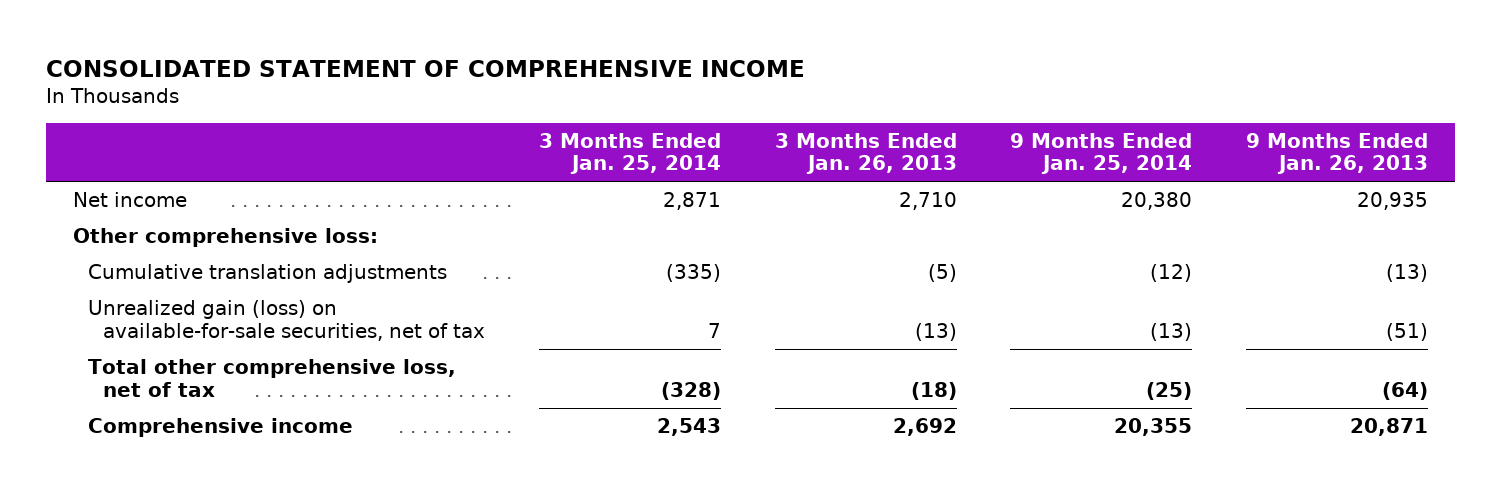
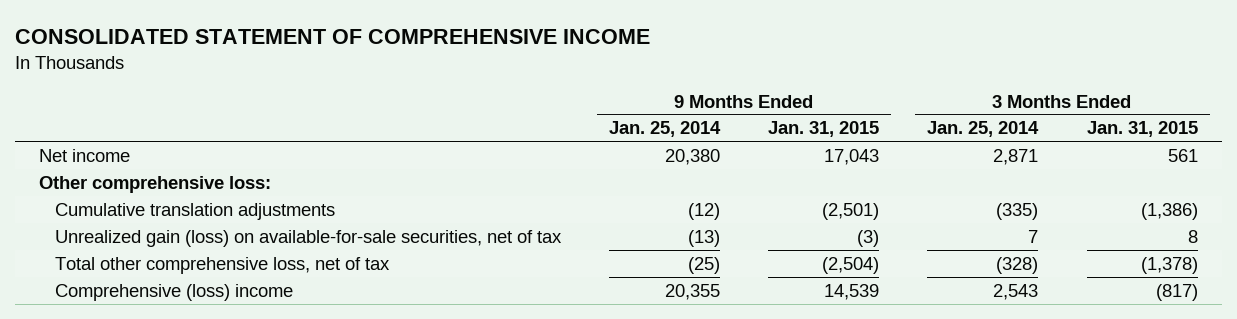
- | 3 Months Ended Jan. 25, 2014 | 3 Months Ended Jan. 26, 2013 | 9 Months Ended Jan. 25, 2014 | 9 Months Ended Jan. 26, 2013
+ | 9 Months Ended Jan. 25, 2014 | 9 Months Ended Jan. 31, 2015 | 3 Months Ended Jan. 25, 2014 | 3 Months Ended Jan. 31, 2015
- Comprehensive income | 2,543 | 2,692 | 20,355 | 20,871
+ Comprehensive (loss) income | 20,355 | 14,539 | 2,543 | (817)

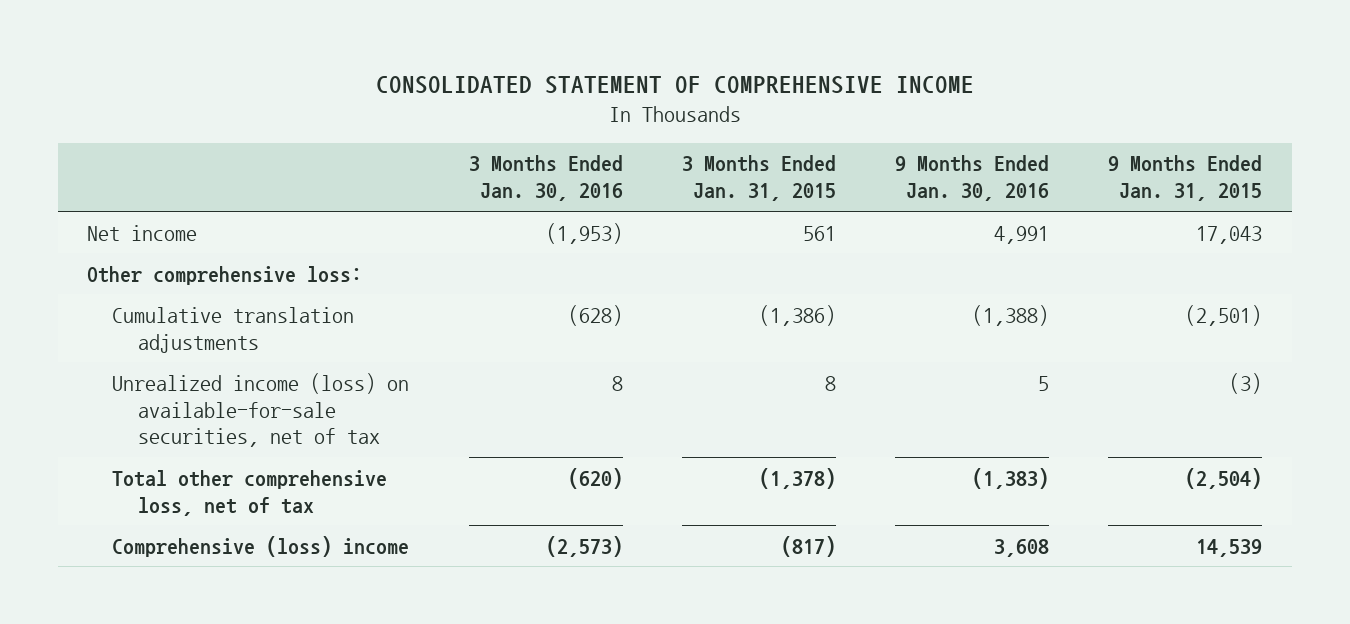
- | 9 Months Ended Jan. 25, 2014 | 9 Months Ended Jan. 31, 2015 | 3 Months Ended Jan. 25, 2014 | 3 Months Ended Jan. 31, 2015
+ | 3 Months Ended Jan. 30, 2016 | 3 Months Ended Jan. 31, 2015 | 9 Months Ended Jan. 30, 2016 | 9 Months Ended Jan. 31, 2015
- Unrealized gain (loss) on available-for-sale securities, net of tax | (13) | (3) | 7 | 8
+ Unrealized income (loss) on available-for-sale securities, net of tax | 8 | 8 | 5 | (3)

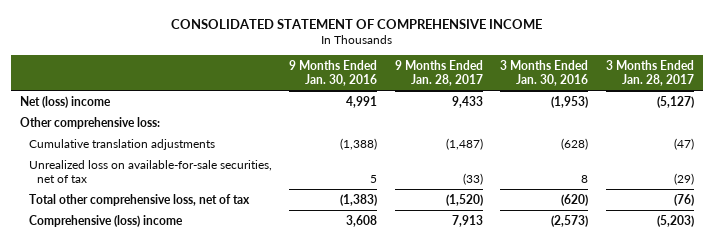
- | 3 Months Ended Jan. 30, 2016 | 3 Months Ended Jan. 31, 2015 | 9 Months Ended Jan. 30, 2016 | 9 Months Ended Jan. 31, 2015
+ | 9 Months Ended Jan. 30, 2016 | 9 Months Ended Jan. 28, 2017 | 3 Months Ended Jan. 30, 2016 | 3 Months Ended Jan. 28, 2017
- Net income | (1,953) | 561 | 4,991 | 17,043
+ Net (loss) income | 4,991 | 9,433 | (1,953) | (5,127)
- Unrealized income (loss) on available-for-sale securities, net of tax | 8 | 8 | 5 | (3)
+ Unrealized loss on available-for-sale securities, net of tax | 5 | (33) | 8 | (29)

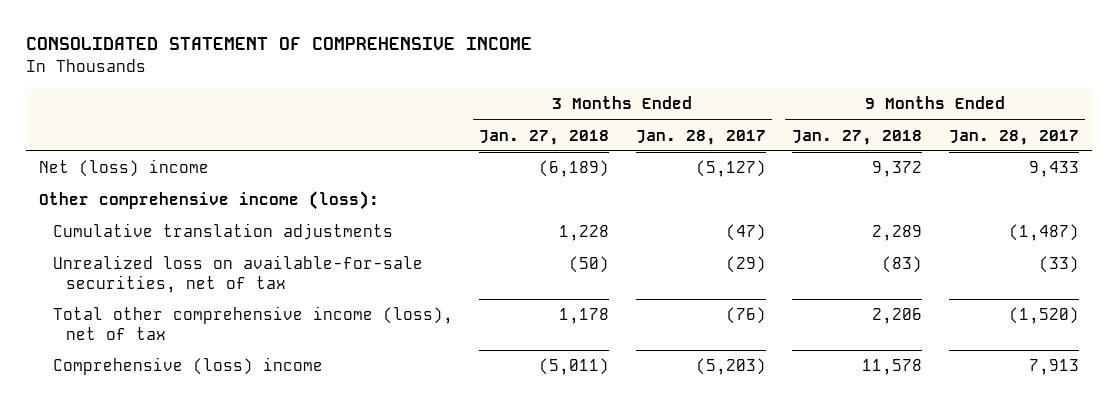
- | 9 Months Ended Jan. 30, 2016 | 9 Months Ended Jan. 28, 2017 | 3 Months Ended Jan. 30, 2016 | 3 Months Ended Jan. 28, 2017
+ | 3 Months Ended Jan. 27, 2018 | 3 Months Ended Jan. 28, 2017 | 9 Months Ended Jan. 27, 2018 | 9 Months Ended Jan. 28, 2017
- Other comprehensive loss:
+ Other comprehensive income (loss):
- Total other comprehensive loss, net of tax | (1,383) | (1,520) | (620) | (76)
+ Total other comprehensive income (loss), net of tax | 1,178 | (76) | 2,206 | (1,520)

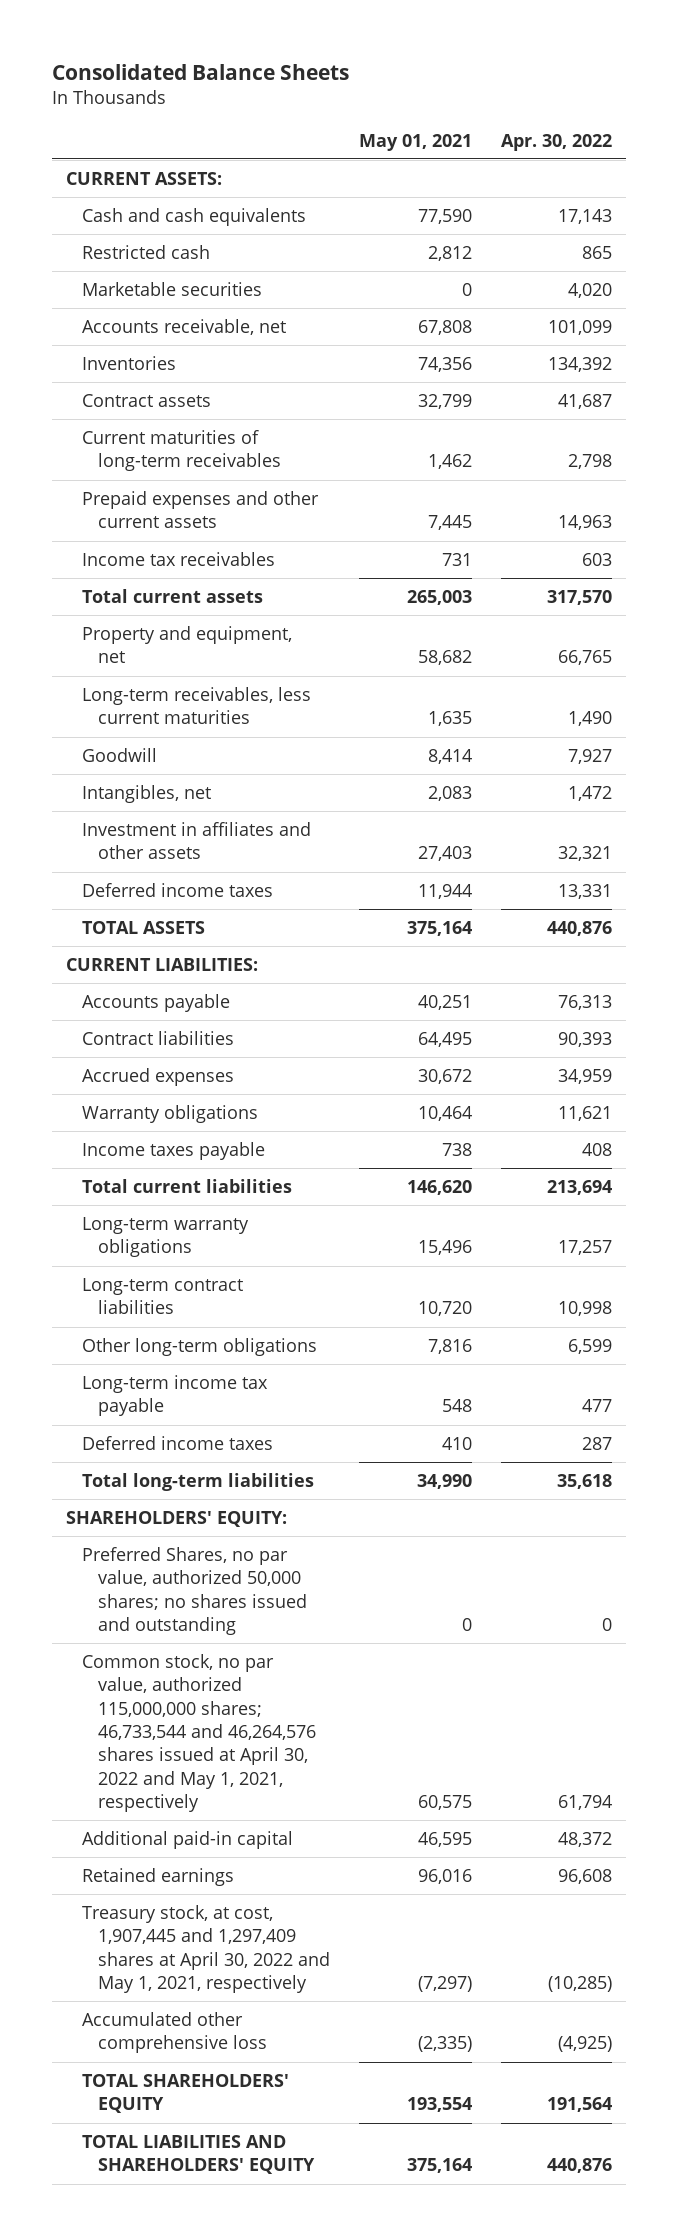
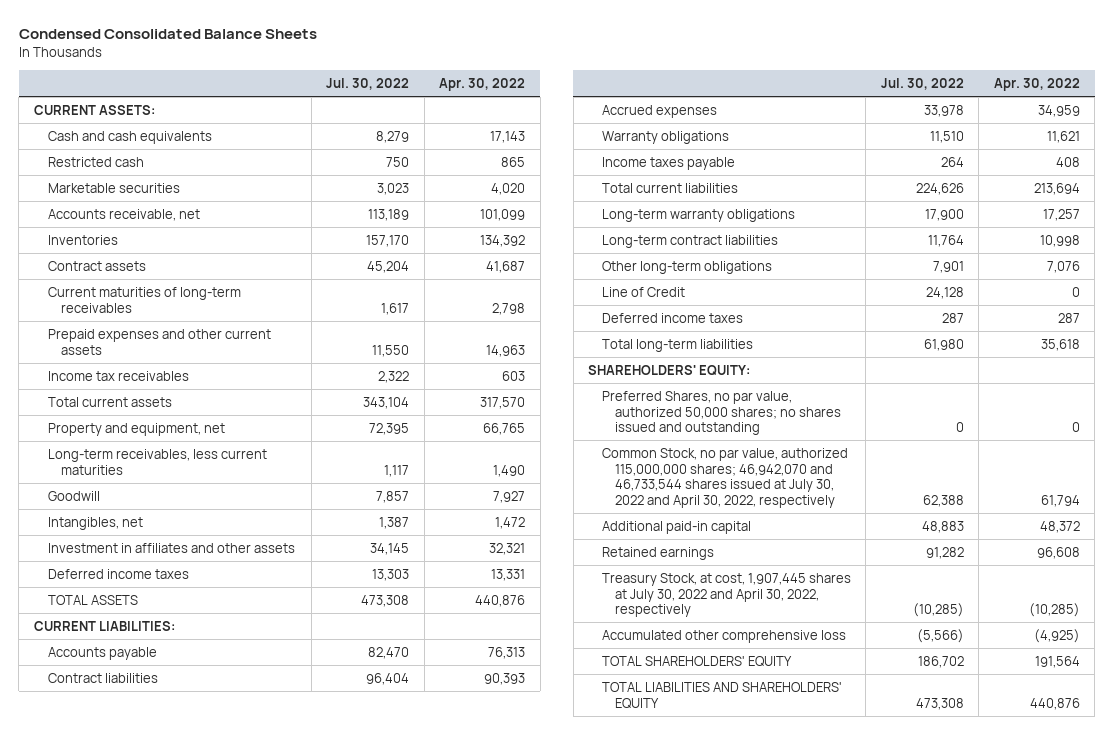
- Consolidated Balance Sheets
+ Condensed Consolidated Balance Sheets
- | May 01, 2021 | Apr. 30, 2022
+ | Jul. 30, 2022 | Apr. 30, 2022
- Other long-term obligations | 7,816 | 6,599
- Long-term income tax payable | 548 | 477
+ Other long-term obligations | 7,901 | 7,076
+ Line of Credit | 24,128 | 0
- Common stock, no par value, authorized 115,000,000 shares; 46,733,544 and 46,264,576 shares issued at April 30, 2022 and May 1, 2021, respectively | 60,575 | 61,794
+ Common Stock, no par value, authorized 115,000,000 shares; 46,942,070 and 46,733,544 shares issued at July 30, 2022 and April 30, 2022, respectively | 62,388 | 61,794
- Treasury stock, at cost, 1,907,445 and 1,297,409 shares at April 30, 2022 and May 1, 2021, respectively | (7,297) | (10,285)
+ Treasury Stock, at cost, 1,907,445 shares at July 30, 2022 and April 30, 2022, respectively | (10,285) | (10,285)

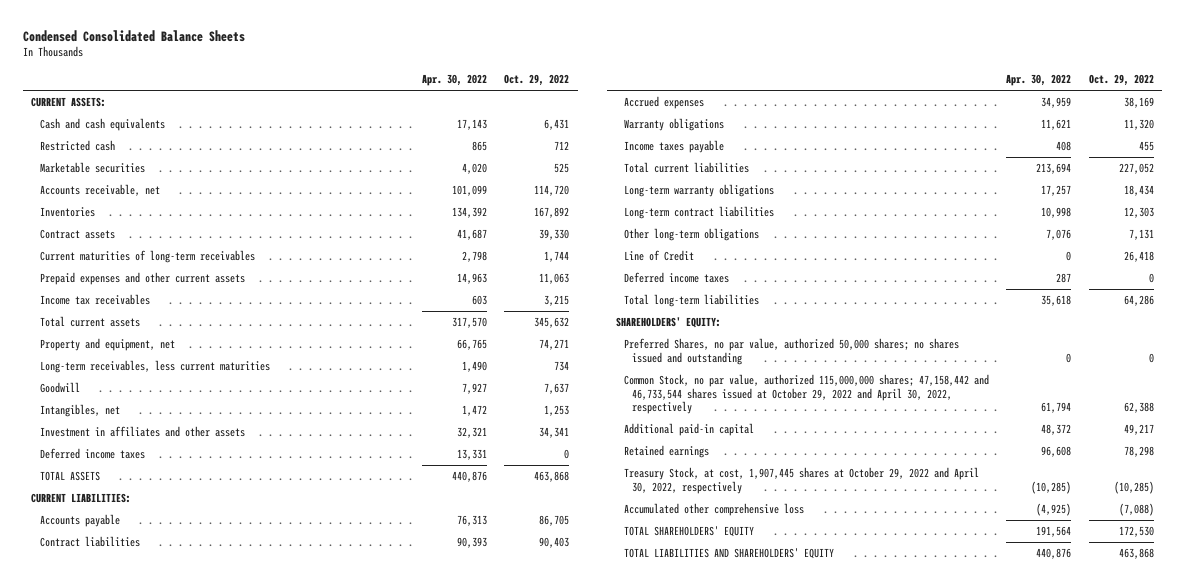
- | Jul. 30, 2022 | Apr. 30, 2022
+ | Apr. 30, 2022 | Oct. 29, 2022
- Common Stock, no par value, authorized 115,000,000 shares; 46,942,070 and 46,733,544 shares issued at July 30, 2022 and April 30, 2022, respectively | 62,388 | 61,794
+ Common Stock, no par value, authorized 115,000,000 shares; 47,158,442 and 46,733,544 shares issued at October 29, 2022 and April 30, 2022, respectively | 61,794 | 62,388
- Treasury Stock, at cost, 1,907,445 shares at July 30, 2022 and April 30, 2022, respectively | (10,285) | (10,285)
+ Treasury Stock, at cost, 1,907,445 shares at October 29, 2022 and April 30, 2022, respectively | (10,285) | (10,285)

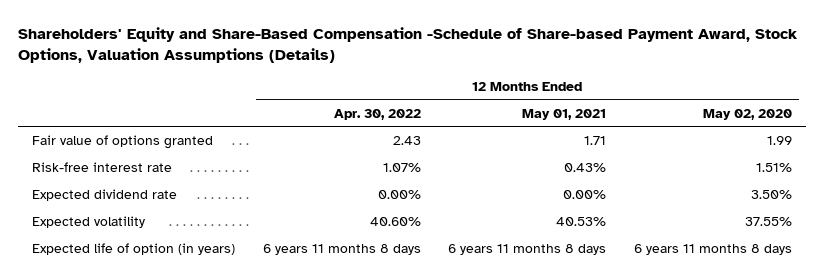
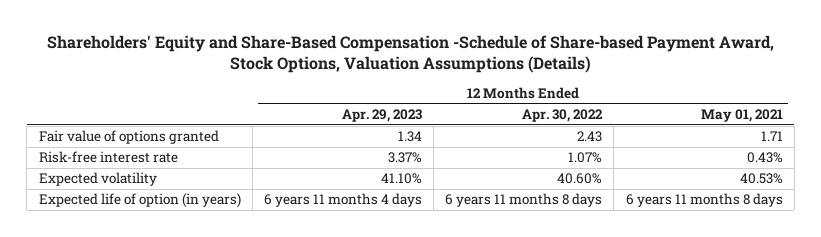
- | 12 Months Ended Apr. 30, 2022 | 12 Months Ended May 01, 2021 | 12 Months Ended May 02, 2020
+ | 12 Months Ended Apr. 29, 2023 | 12 Months Ended Apr. 30, 2022 | 12 Months Ended May 01, 2021
- Expected dividend rate | 0.00% | 0.00% | 3.50%

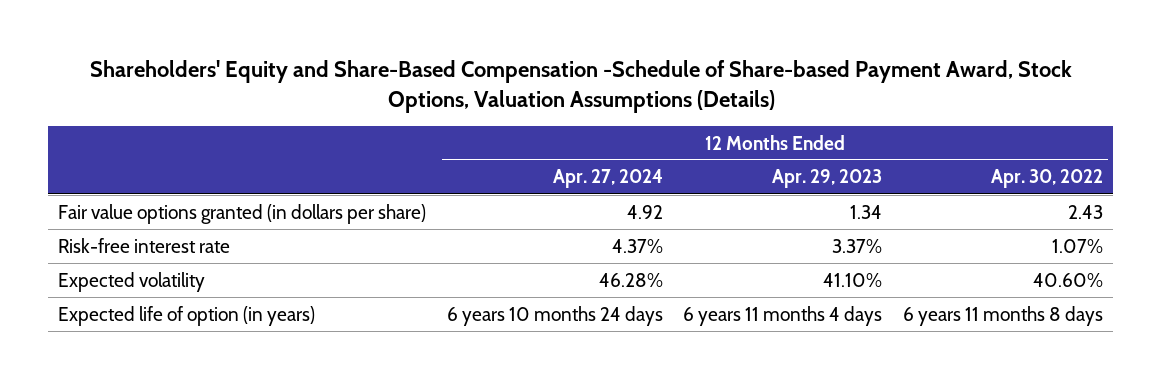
- | 12 Months Ended Apr. 29, 2023 | 12 Months Ended Apr. 30, 2022 | 12 Months Ended May 01, 2021
+ | 12 Months Ended Apr. 27, 2024 | 12 Months Ended Apr. 29, 2023 | 12 Months Ended Apr. 30, 2022
- Fair value of options granted | 1.34 | 2.43 | 1.71
+ Fair value options granted (in dollars per share) | 4.92 | 1.34 | 2.43

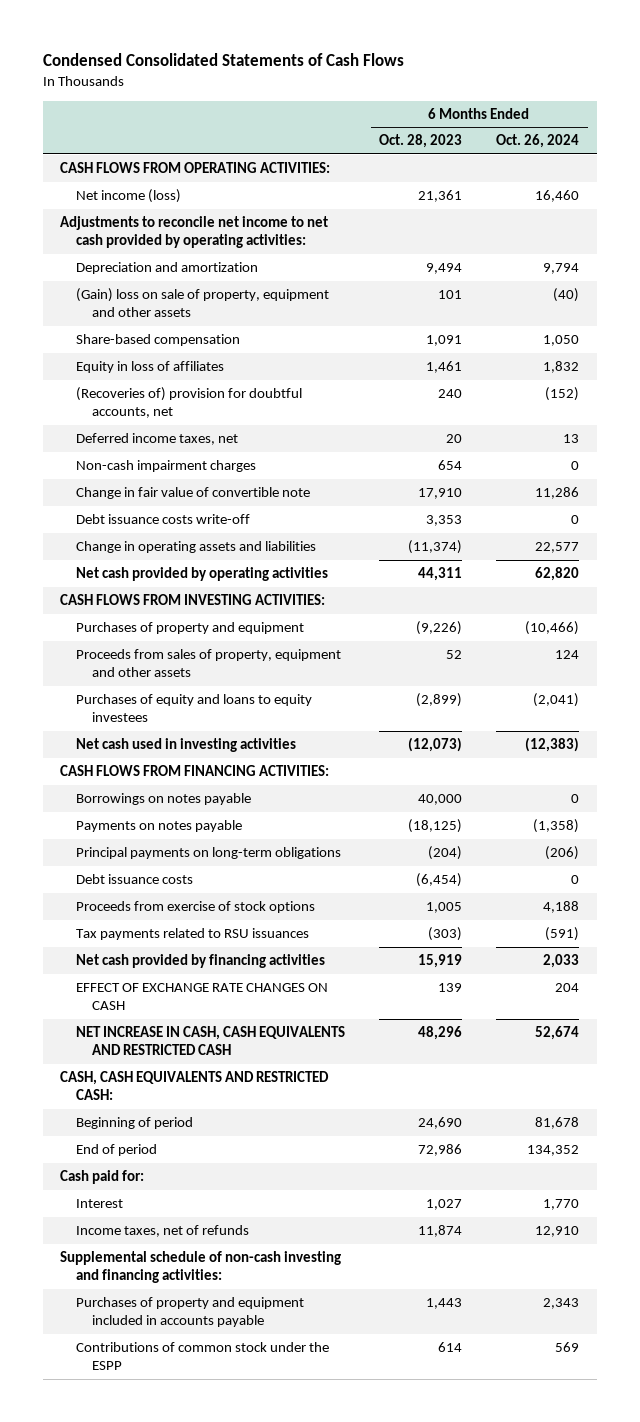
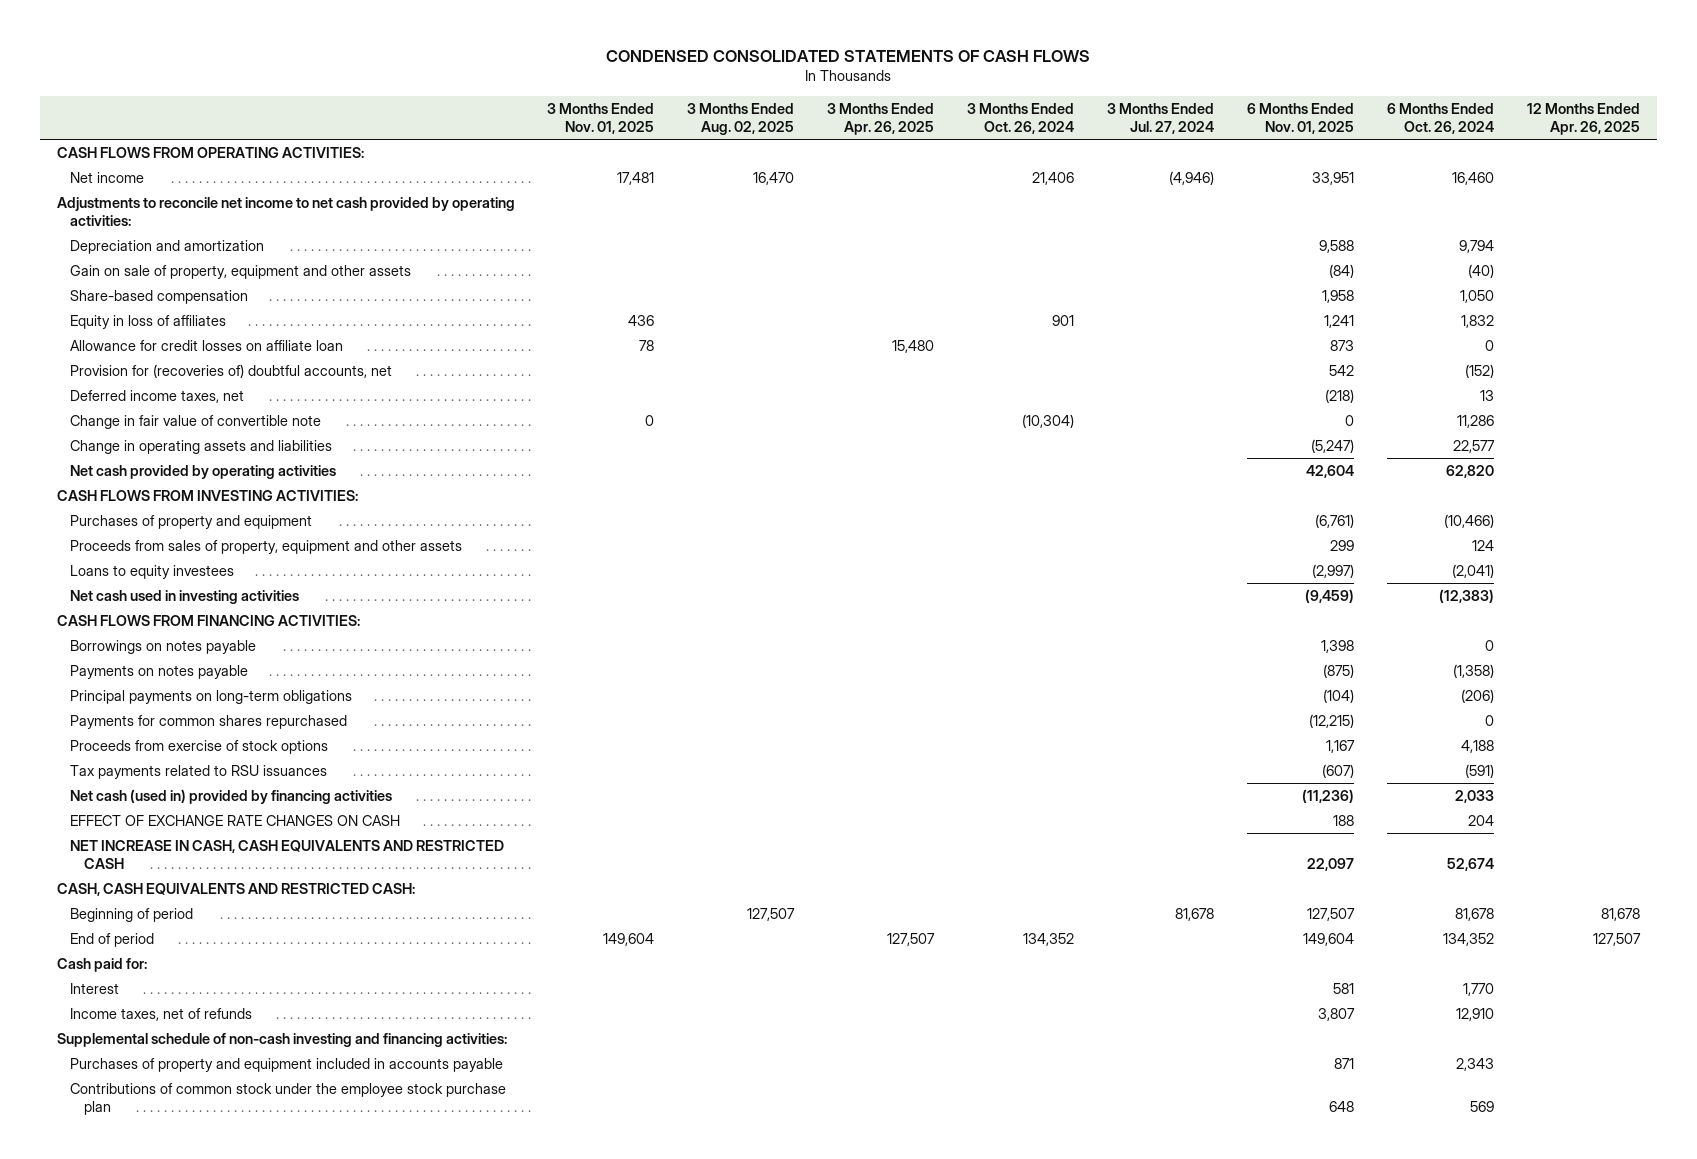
- Condensed Consolidated Statements of Cash Flows
+ CONDENSED CONSOLIDATED STATEMENTS OF CASH FLOWS
- | 6 Months Ended Oct. 28, 2023 | 6 Months Ended Oct. 26, 2024
+ | 3 Months Ended Nov. 01, 2025 | 3 Months Ended Aug. 02, 2025 | 3 Months Ended Apr. 26, 2025 | 3 Months Ended Oct. 26, 2024 | 3 Months Ended Jul. 27, 2024 | 6 Months Ended Nov. 01, 2025 | 6 Months Ended Oct. 26, 2024 | 12 Months Ended Apr. 26, 2025
- Net income (loss) | 21,361 | 16,460
+ Net income | 17,481 | 16,470 | | 21,406 | (4,946) | 33,951 | 16,460 |
- (Gain) loss on sale of property, equipment and other assets | 101 | (40)
+ Gain on sale of property, equipment and other assets | | | | | | (84) | (40) |
- (Recoveries of) provision for doubtful accounts, net | 240 | (152)
+ Allowance for credit losses on affiliate loan | 78 | | 15,480 | | | 873 | 0 |
+ Provision for (recoveries of) doubtful accounts, net | | | | | | 542 | (152) |
- Non-cash impairment charges | 654 | 0
- Debt issuance costs write-off | 3,353 | 0
- Purchases of equity and loans to equity investees | (2,899) | (2,041)
+ Loans to equity investees | | | | | | (2,997) | (2,041) |
- Debt issuance costs | (6,454) | 0
+ Payments for common shares repurchased | | | | | | (12,215) | 0 |
- Net cash provided by financing activities | 15,919 | 2,033
+ Net cash (used in) provided by financing activities | | | | | | (11,236) | 2,033 |
- Contributions of common stock under the ESPP | 614 | 569
+ Contributions of common stock under the employee stock purchase plan | | | | | | 648 | 569 |

